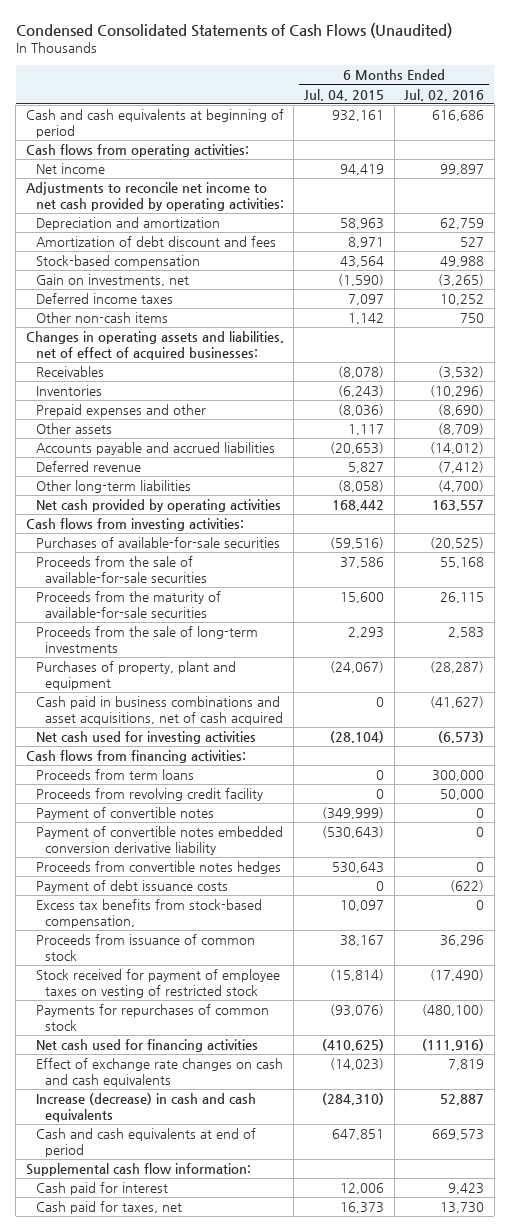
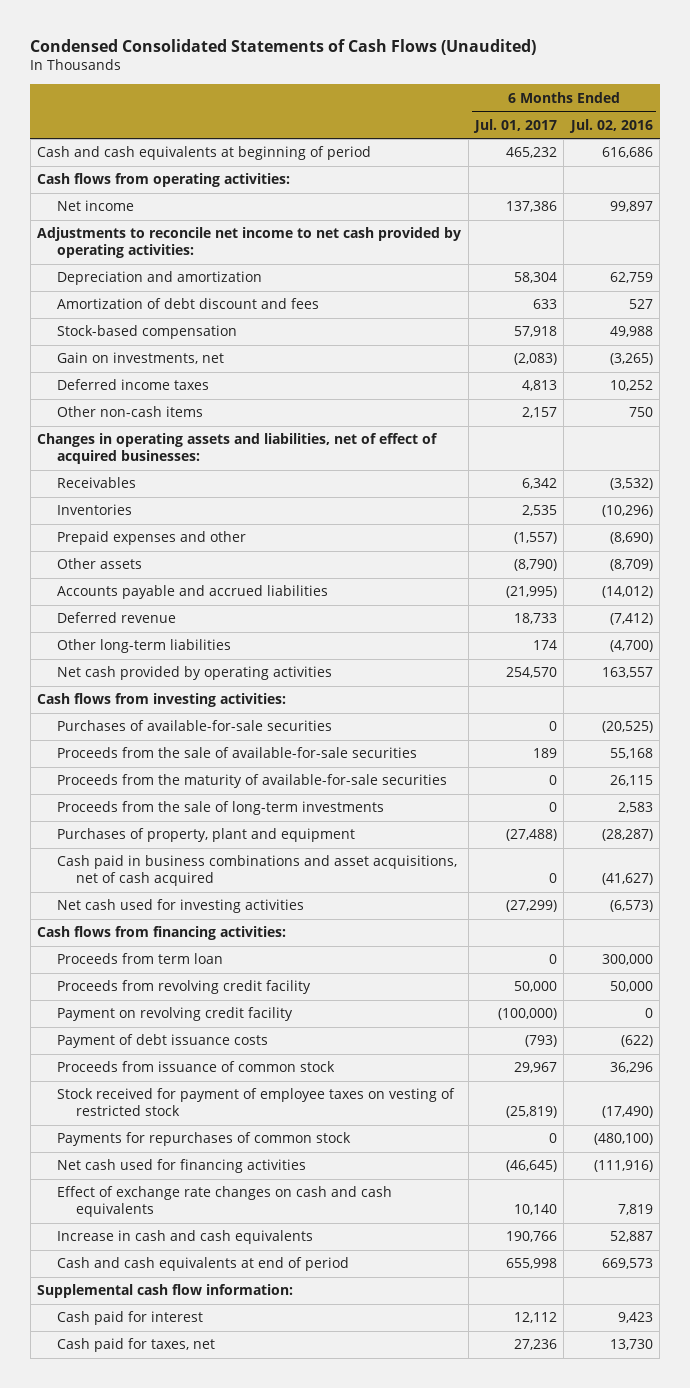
- | 6 Months Ended Jul. 04, 2015 | 6 Months Ended Jul. 02, 2016
+ | 6 Months Ended Jul. 01, 2017 | 6 Months Ended Jul. 02, 2016
- Proceeds from term loans | 0 | 300,000
+ Proceeds from term loan | 0 | 300,000
- Payment of convertible notes | (349,999) | 0
- Payment of convertible notes embedded conversion derivative liability | (530,643) | 0
- Proceeds from convertible notes hedges | 530,643 | 0
+ Payment on revolving credit facility | (100,000) | 0
- Excess tax benefits from stock-based compensation, | 10,097 | 0
- Increase (decrease) in cash and cash equivalents | (284,310) | 52,887
+ Increase in cash and cash equivalents | 190,766 | 52,887

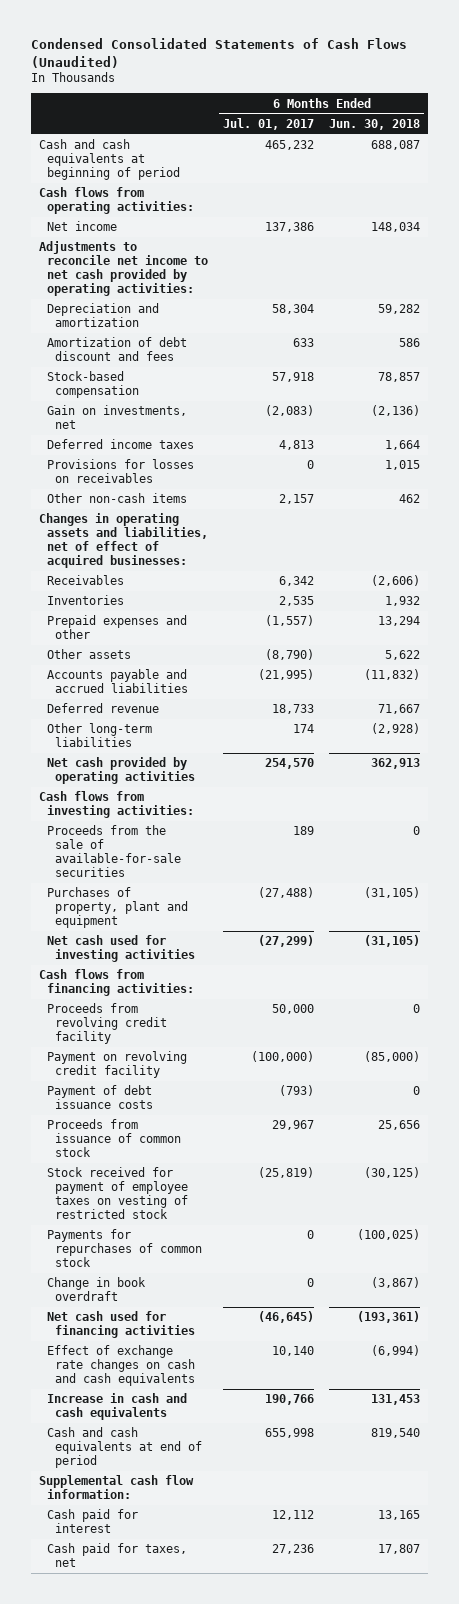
- | 6 Months Ended Jul. 01, 2017 | 6 Months Ended Jul. 02, 2016
+ | 6 Months Ended Jul. 01, 2017 | 6 Months Ended Jun. 30, 2018
+ Provisions for losses on receivables | 0 | 1,015
- Purchases of available-for-sale securities | 0 | (20,525)
- Proceeds from the maturity of available-for-sale securities | 0 | 26,115
- Proceeds from the sale of long-term investments | 0 | 2,583
- Cash paid in business combinations and asset acquisitions, net of cash acquired | 0 | (41,627)
- Proceeds from term loan | 0 | 300,000
+ Change in book overdraft | 0 | (3,867)

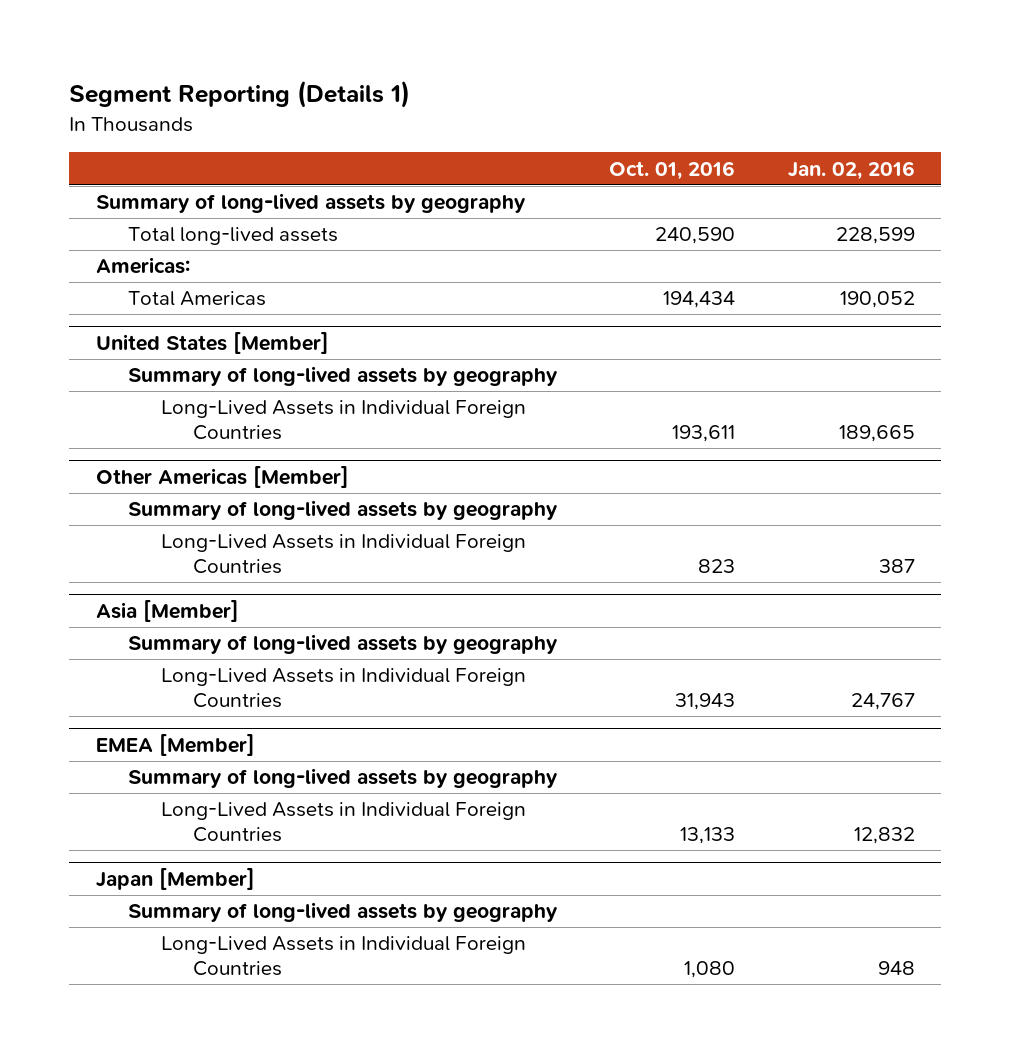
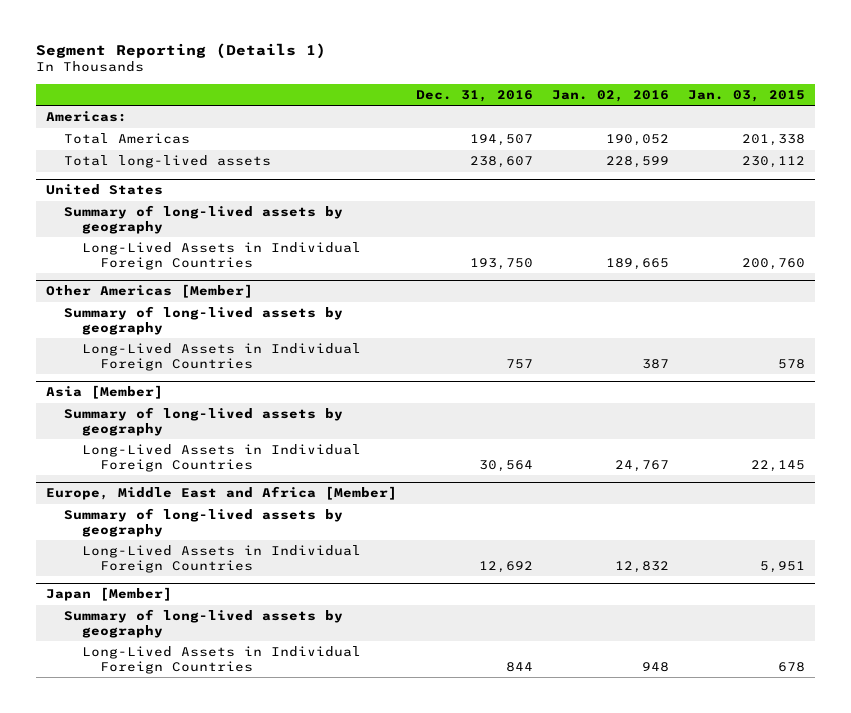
- | Oct. 01, 2016 | Jan. 02, 2016
+ | Dec. 31, 2016 | Jan. 02, 2016 | Jan. 03, 2015
- Summary of long-lived assets by geography
- United States [Member]
moved down: Total long-lived assets | 238,607 | 228,599 | 230,112
+ United States
- EMEA [Member]
+ Europe, Middle East and Africa [Member]

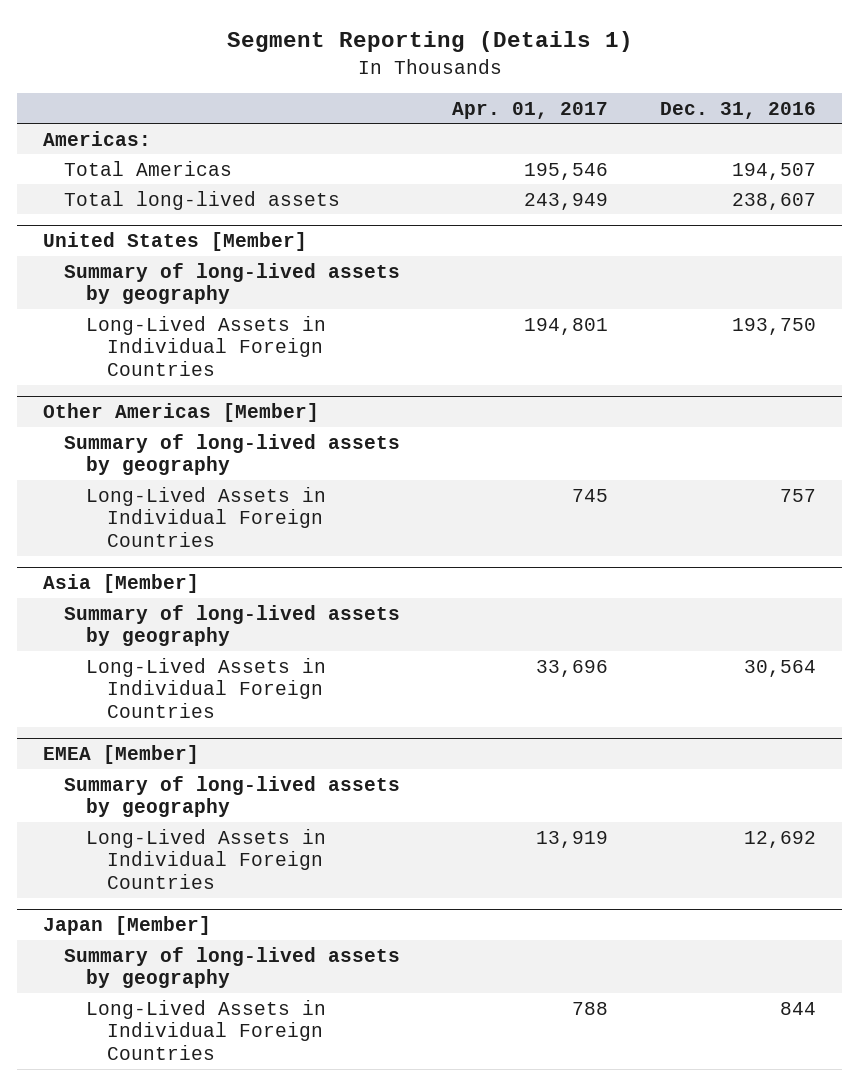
- | Dec. 31, 2016 | Jan. 02, 2016 | Jan. 03, 2015
+ | Apr. 01, 2017 | Dec. 31, 2016
- United States
+ United States [Member]
- Europe, Middle East and Africa [Member]
+ EMEA [Member]

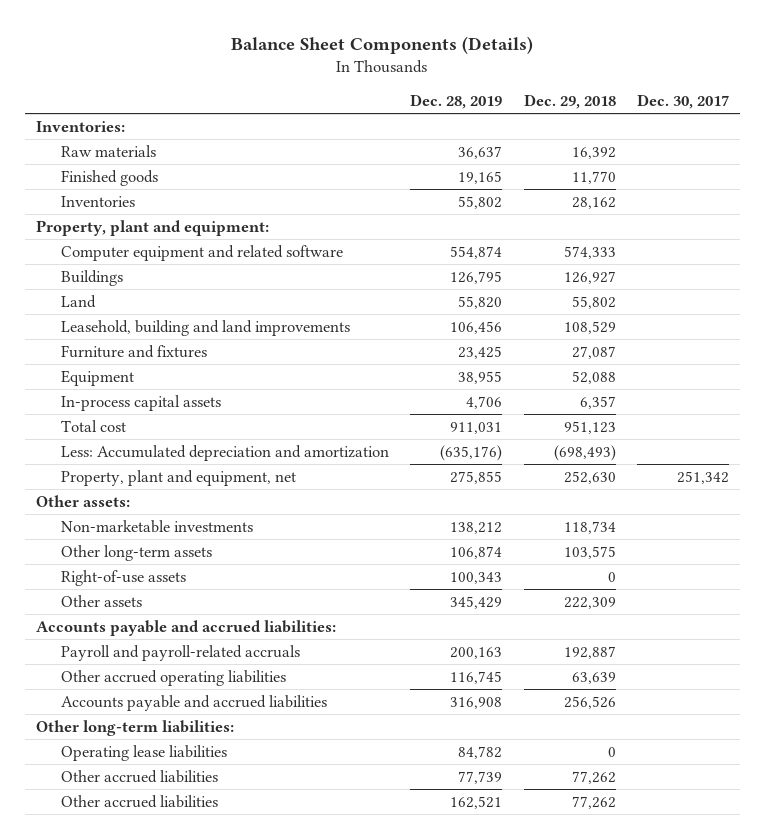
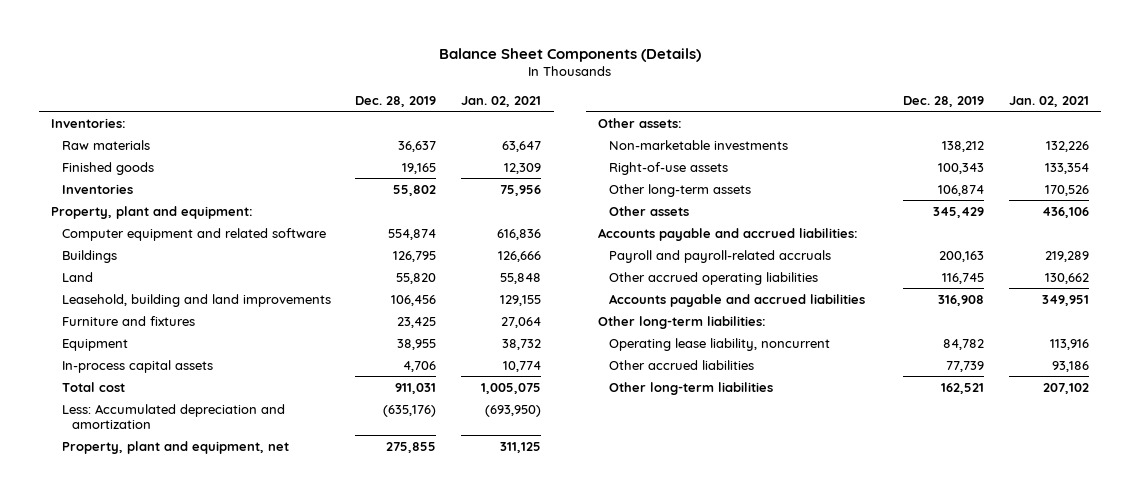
- | Dec. 28, 2019 | Dec. 29, 2018 | Dec. 30, 2017
+ | Dec. 28, 2019 | Jan. 02, 2021
moved down: Other long-term assets | 106,874 | 170,526
- Operating lease liabilities | 84,782 | 0 |
+ Operating lease liability, noncurrent | 84,782 | 113,916
- Other accrued liabilities | 162,521 | 77,262 |
+ Other long-term liabilities | 162,521 | 207,102

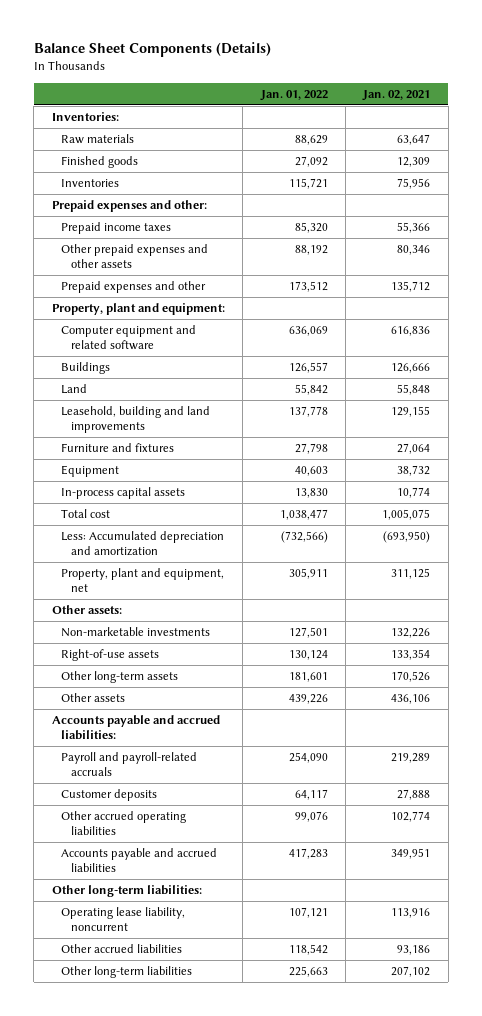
- | Dec. 28, 2019 | Jan. 02, 2021
+ | Jan. 01, 2022 | Jan. 02, 2021
+ Prepaid expenses and other:
+ Prepaid income taxes | 85,320 | 55,366
+ Other prepaid expenses and other assets | 88,192 | 80,346
+ Prepaid expenses and other | 173,512 | 135,712
- Other accrued operating liabilities | 116,745 | 130,662
+ Customer deposits | 64,117 | 27,888
+ Other accrued operating liabilities | 99,076 | 102,774

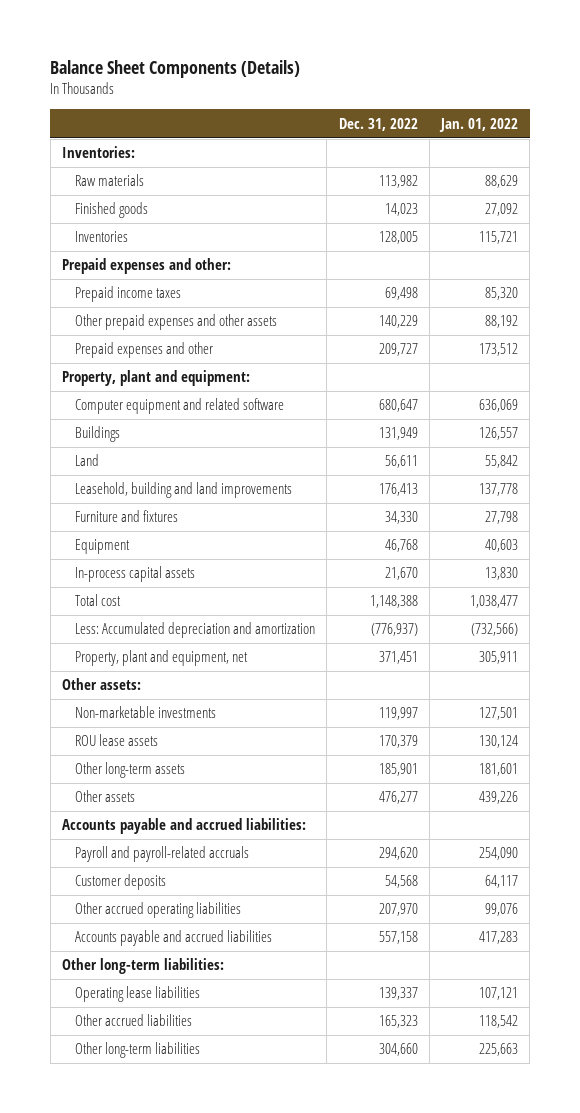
- | Jan. 01, 2022 | Jan. 02, 2021
+ | Dec. 31, 2022 | Jan. 01, 2022
- Right-of-use assets | 130,124 | 133,354
+ ROU lease assets | 170,379 | 130,124
- Operating lease liability, noncurrent | 107,121 | 113,916
+ Operating lease liabilities | 139,337 | 107,121

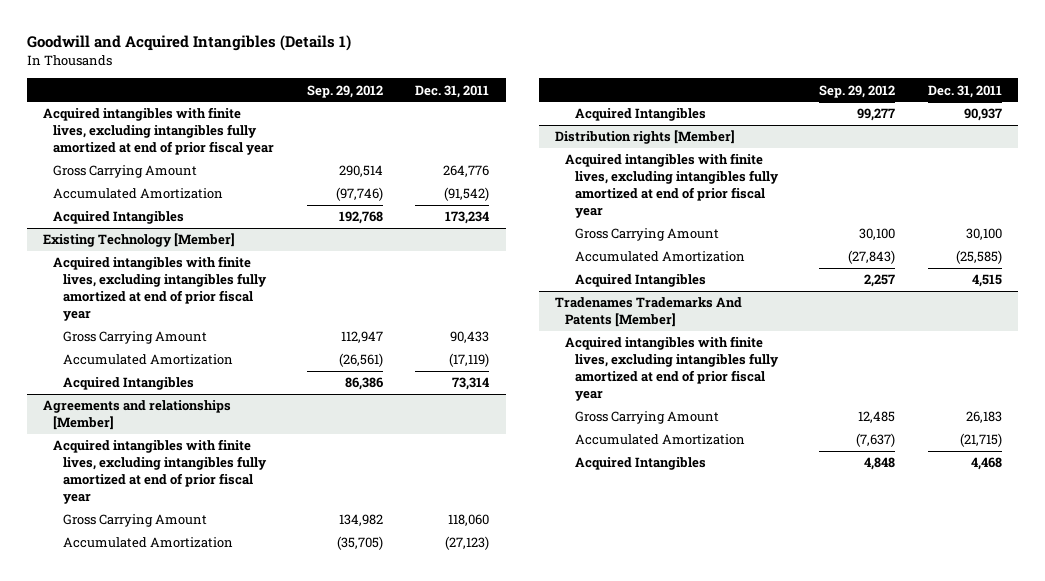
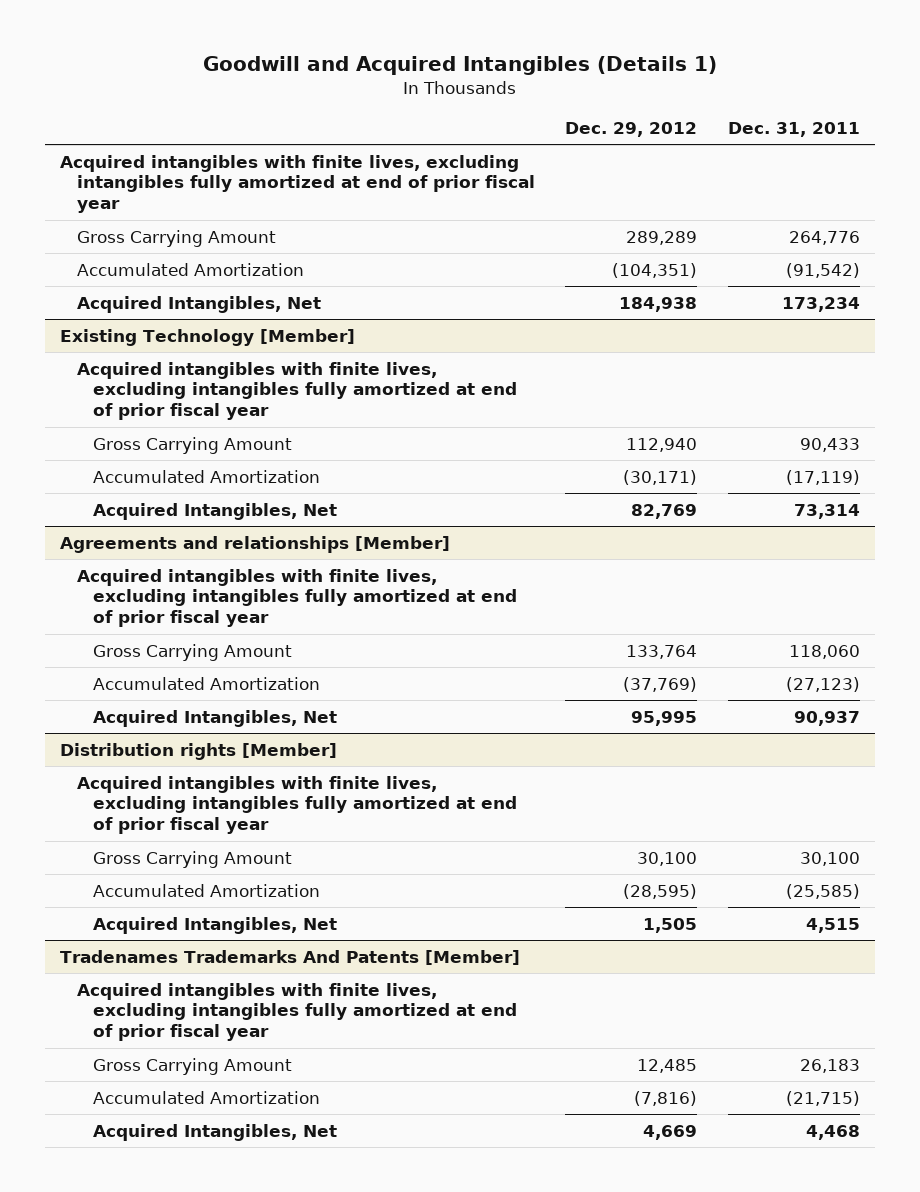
- | Sep. 29, 2012 | Dec. 31, 2011
+ | Dec. 29, 2012 | Dec. 31, 2011
- Acquired Intangibles | 192,768 | 173,234
+ Acquired Intangibles, Net | 184,938 | 173,234
@ Existing Technology [Member]
- Acquired Intangibles | 86,386 | 73,314
+ Acquired Intangibles, Net | 82,769 | 73,314
@ Agreements and relationships [Member]
- Acquired Intangibles | 99,277 | 90,937
+ Acquired Intangibles, Net | 95,995 | 90,937
@ Distribution rights [Member]
- Acquired Intangibles | 2,257 | 4,515
+ Acquired Intangibles, Net | 1,505 | 4,515
@ Tradenames Trademarks And Patents [Member]
- Acquired Intangibles | 4,848 | 4,468
+ Acquired Intangibles, Net | 4,669 | 4,468

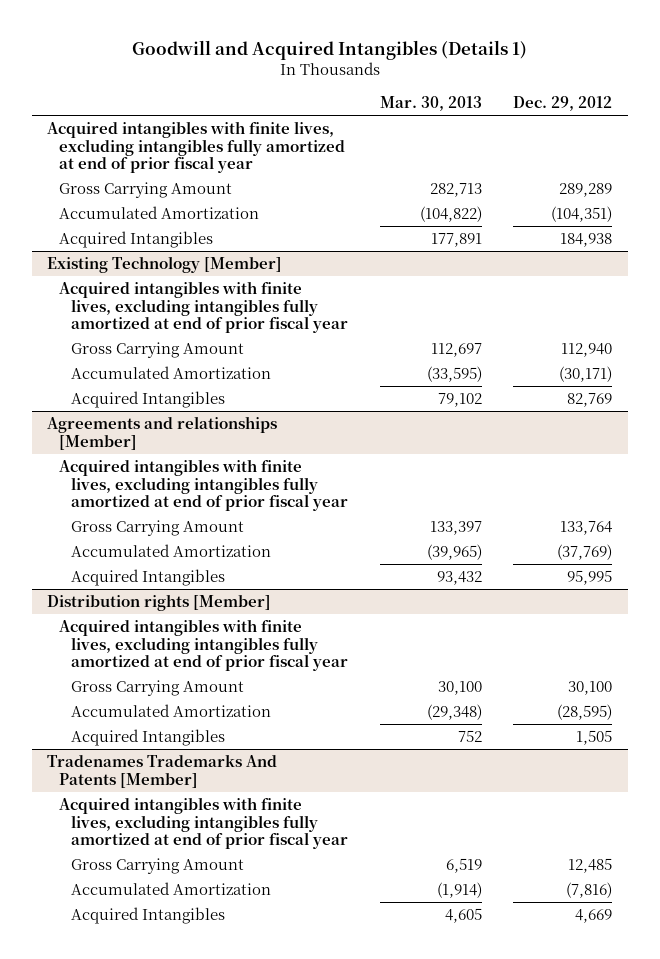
- | Dec. 29, 2012 | Dec. 31, 2011
+ | Mar. 30, 2013 | Dec. 29, 2012
- Acquired Intangibles, Net | 184,938 | 173,234
+ Acquired Intangibles | 177,891 | 184,938
@ Existing Technology [Member]
- Acquired Intangibles, Net | 82,769 | 73,314
+ Acquired Intangibles | 79,102 | 82,769
@ Agreements and relationships [Member]
- Acquired Intangibles, Net | 95,995 | 90,937
+ Acquired Intangibles | 93,432 | 95,995
@ Distribution rights [Member]
- Acquired Intangibles, Net | 1,505 | 4,515
+ Acquired Intangibles | 752 | 1,505
@ Tradenames Trademarks And Patents [Member]
- Acquired Intangibles, Net | 4,669 | 4,468
+ Acquired Intangibles | 4,605 | 4,669

